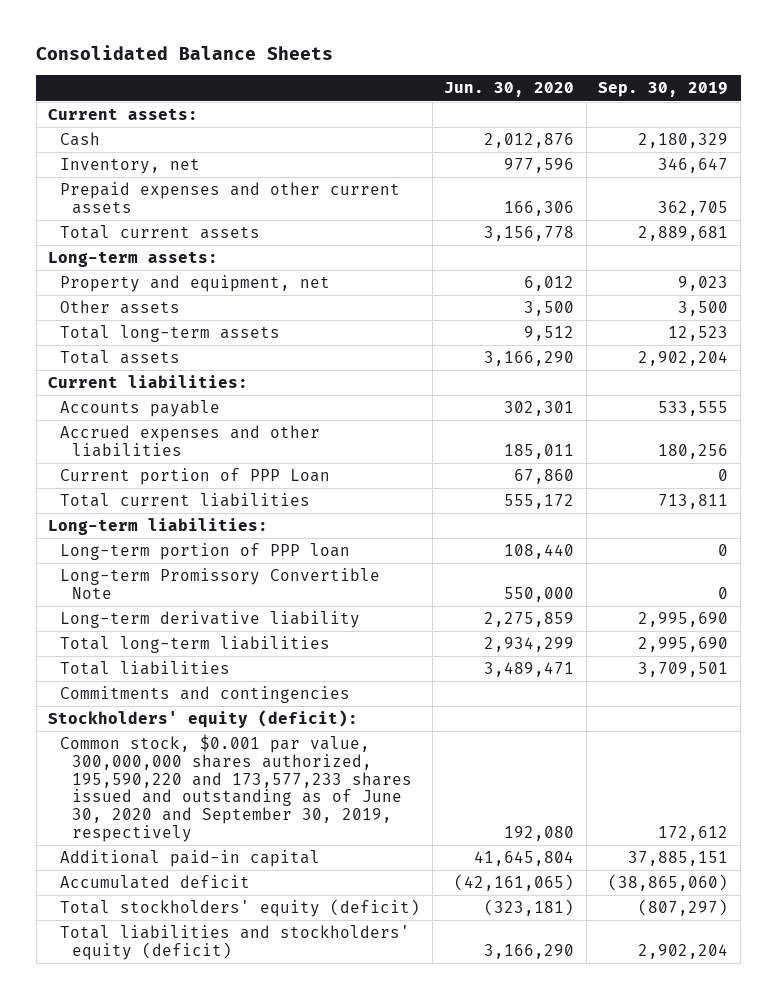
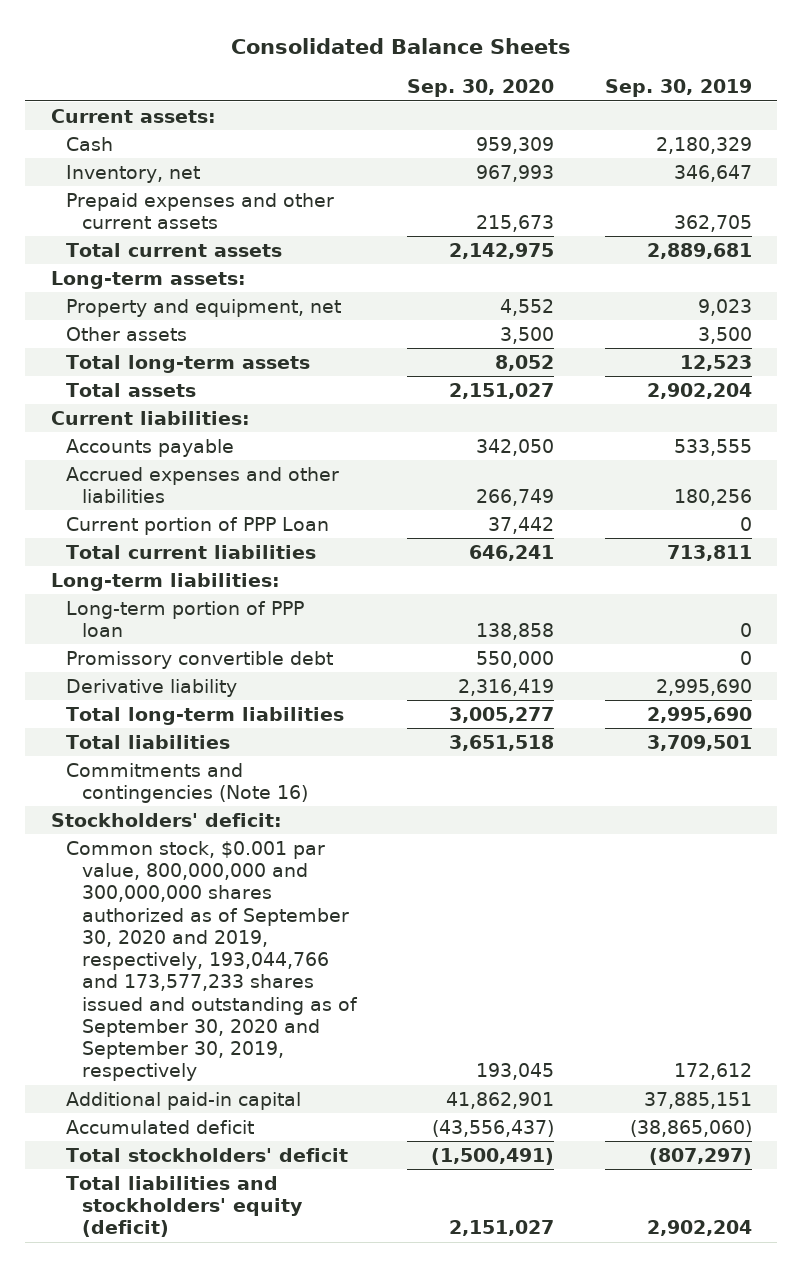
- | Jun. 30, 2020 | Sep. 30, 2019
+ | Sep. 30, 2020 | Sep. 30, 2019
- Long-term Promissory Convertible Note | 550,000 | 0
- Long-term derivative liability | 2,275,859 | 2,995,690
+ Promissory convertible debt | 550,000 | 0
+ Derivative liability | 2,316,419 | 2,995,690
- Commitments and contingencies
- Stockholders' equity (deficit):
- Common stock, $0.001 par value, 300,000,000 shares authorized, 195,590,220 and 173,577,233 shares issued and outstanding as of June 30, 2020 and September 30, 2019, respectively | 192,080 | 172,612
+ Commitments and contingencies (Note 16)
+ Stockholders' deficit:
+ Common stock, $0.001 par value, 800,000,000 and 300,000,000 shares authorized as of September 30, 2020 and 2019, respectively, 193,044,766 and 173,577,233 shares issued and outstanding as of September 30, 2020 and September 30, 2019, respectively | 193,045 | 172,612
- Total stockholders' equity (deficit) | (323,181) | (807,297)
+ Total stockholders' deficit | (1,500,491) | (807,297)

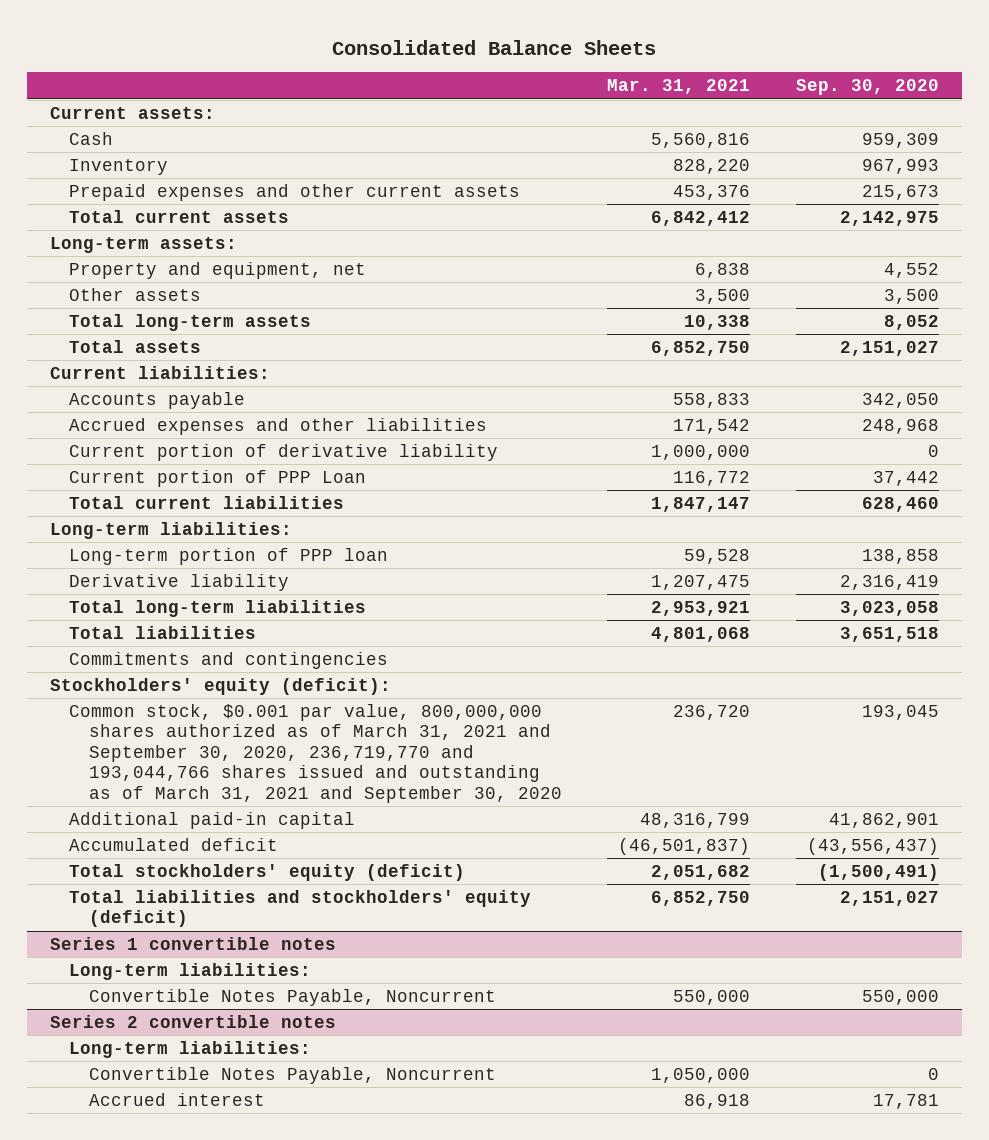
- | Sep. 30, 2020 | Sep. 30, 2019
+ | Mar. 31, 2021 | Sep. 30, 2020
- Inventory, net | 967,993 | 346,647
+ Inventory | 828,220 | 967,993
- Accrued expenses and other liabilities | 266,749 | 180,256
+ Accrued expenses and other liabilities | 171,542 | 248,968
+ Current portion of derivative liability | 1,000,000 | 0
- Total current liabilities | 646,241 | 713,811
+ Total current liabilities | 1,847,147 | 628,460
- Promissory convertible debt | 550,000 | 0
- Total long-term liabilities | 3,005,277 | 2,995,690
+ Total long-term liabilities | 2,953,921 | 3,023,058
- Commitments and contingencies (Note 16)
- Stockholders' deficit:
- Common stock, $0.001 par value, 800,000,000 and 300,000,000 shares authorized as of September 30, 2020 and 2019, respectively, 193,044,766 and 173,577,233 shares issued and outstanding as of September 30, 2020 and September 30, 2019, respectively | 193,045 | 172,612
+ Commitments and contingencies
+ Stockholders' equity (deficit):
+ Common stock, $0.001 par value, 800,000,000 shares authorized as of March 31, 2021 and September 30, 2020, 236,719,770 and 193,044,766 shares issued and outstanding as of March 31, 2021 and September 30, 2020 | 236,720 | 193,045
- Total stockholders' deficit | (1,500,491) | (807,297)
+ Total stockholders' equity (deficit) | 2,051,682 | (1,500,491)
+ Series 1 convertible notes
+ Long-term liabilities:
+ Convertible Notes Payable, Noncurrent | 550,000 | 550,000
+ Series 2 convertible notes
+ Long-term liabilities:
+ Convertible Notes Payable, Noncurrent | 1,050,000 | 0
+ Accrued interest | 86,918 | 17,781

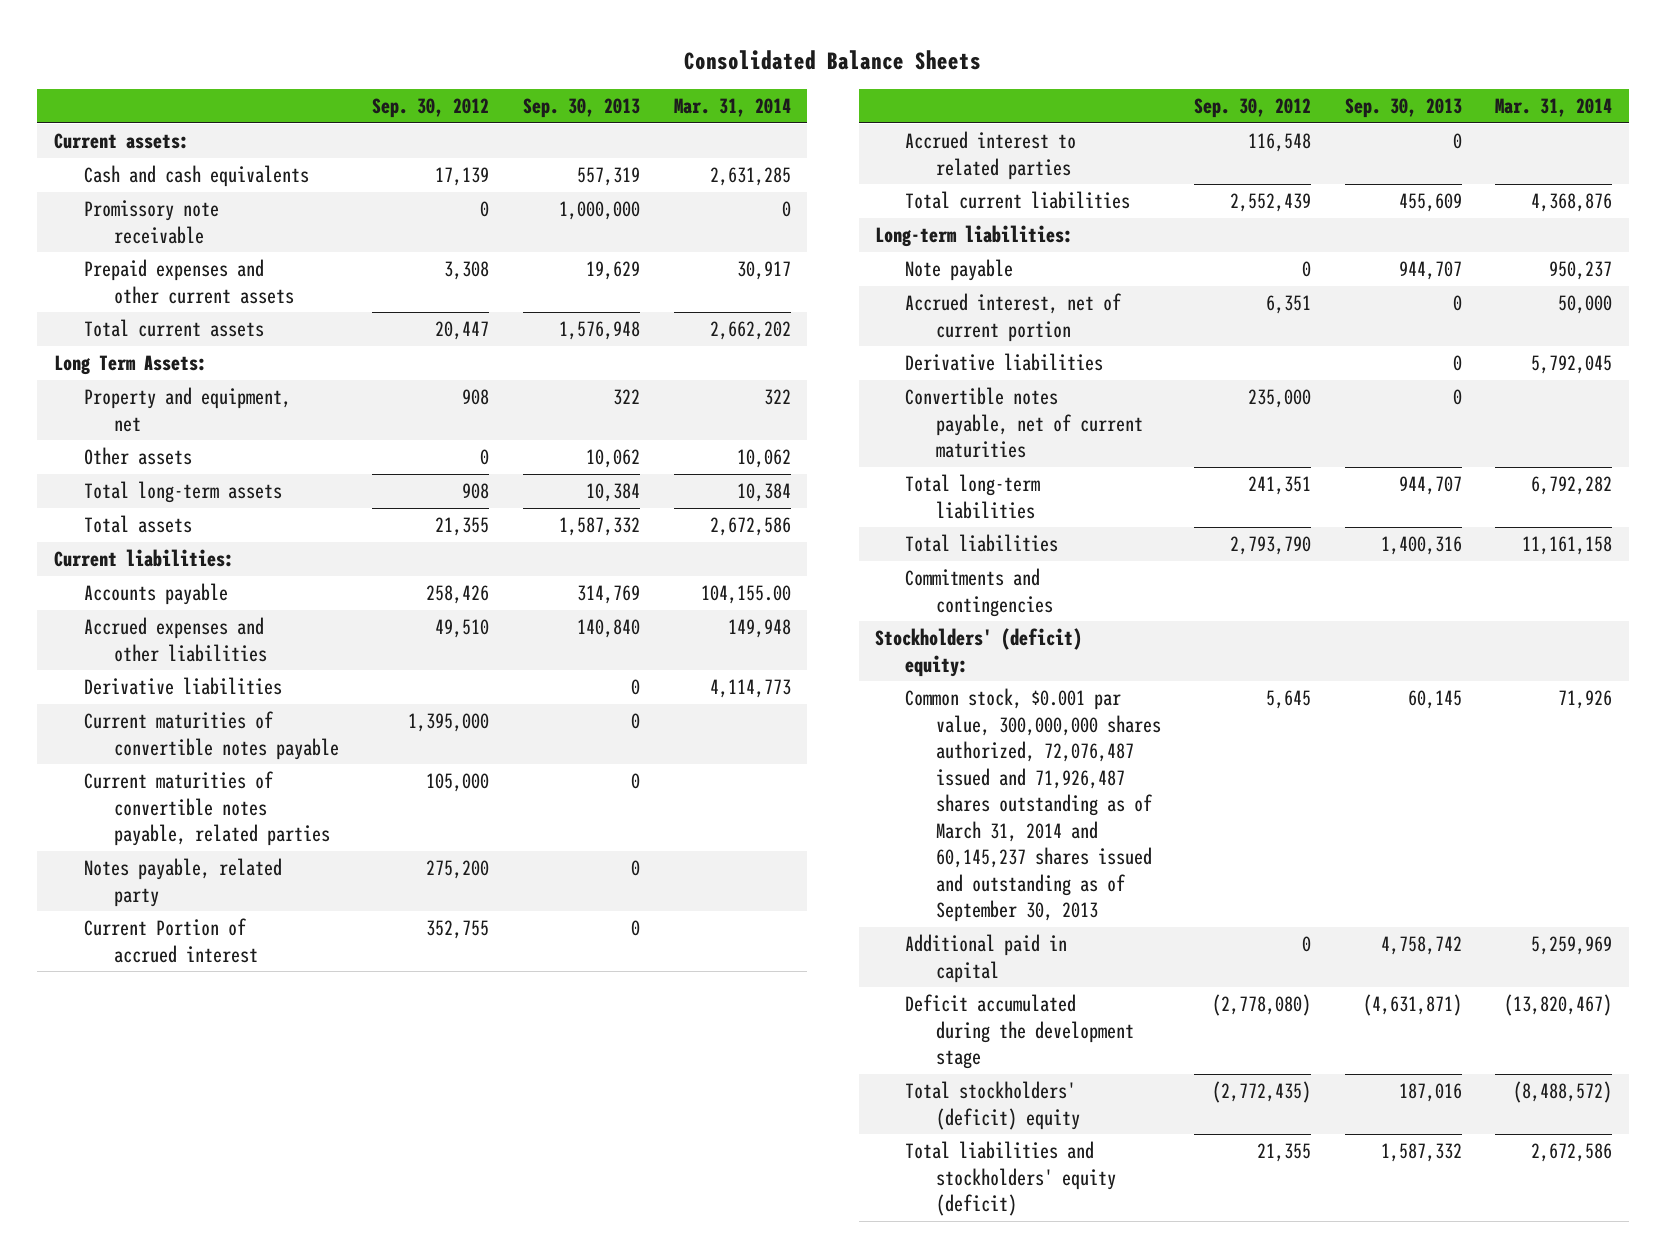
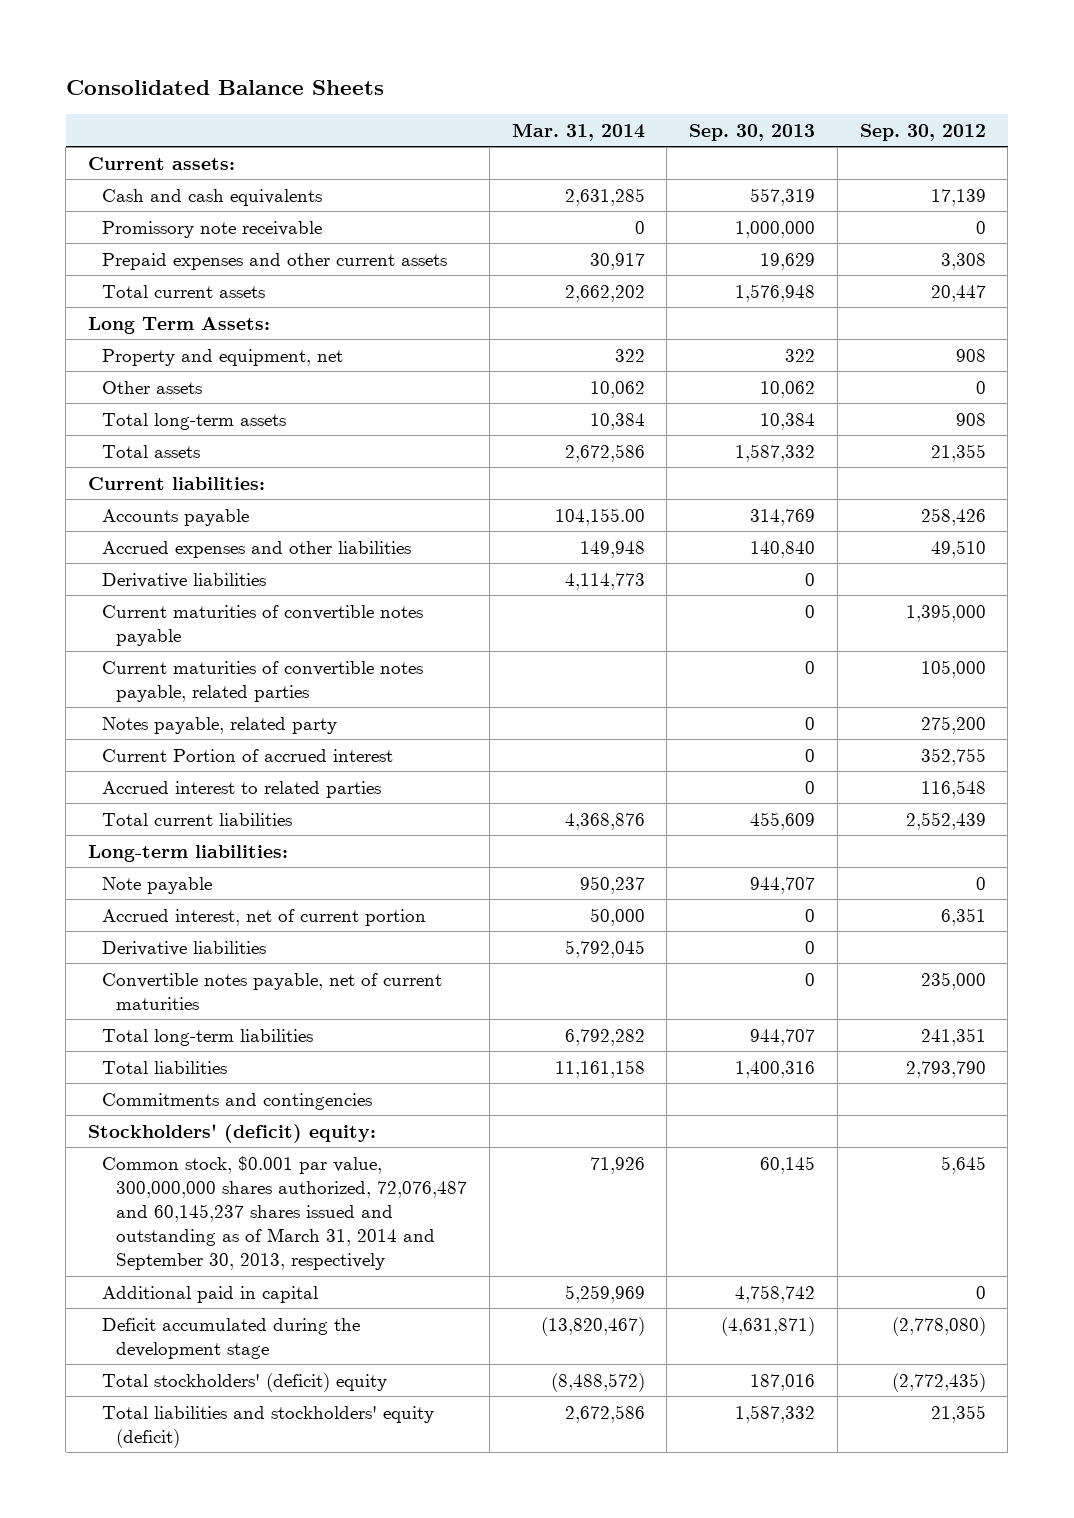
- | Sep. 30, 2012 | Sep. 30, 2013 | Mar. 31, 2014
+ | Mar. 31, 2014 | Sep. 30, 2013 | Sep. 30, 2012
- Common stock, $0.001 par value, 300,000,000 shares authorized, 72,076,487 issued and 71,926,487 shares outstanding as of March 31, 2014 and 60,145,237 shares issued and outstanding as of September 30, 2013 | 5,645 | 60,145 | 71,926
+ Common stock, $0.001 par value, 300,000,000 shares authorized, 72,076,487 and 60,145,237 shares issued and outstanding as of March 31, 2014 and September 30, 2013, respectively | 71,926 | 60,145 | 5,645

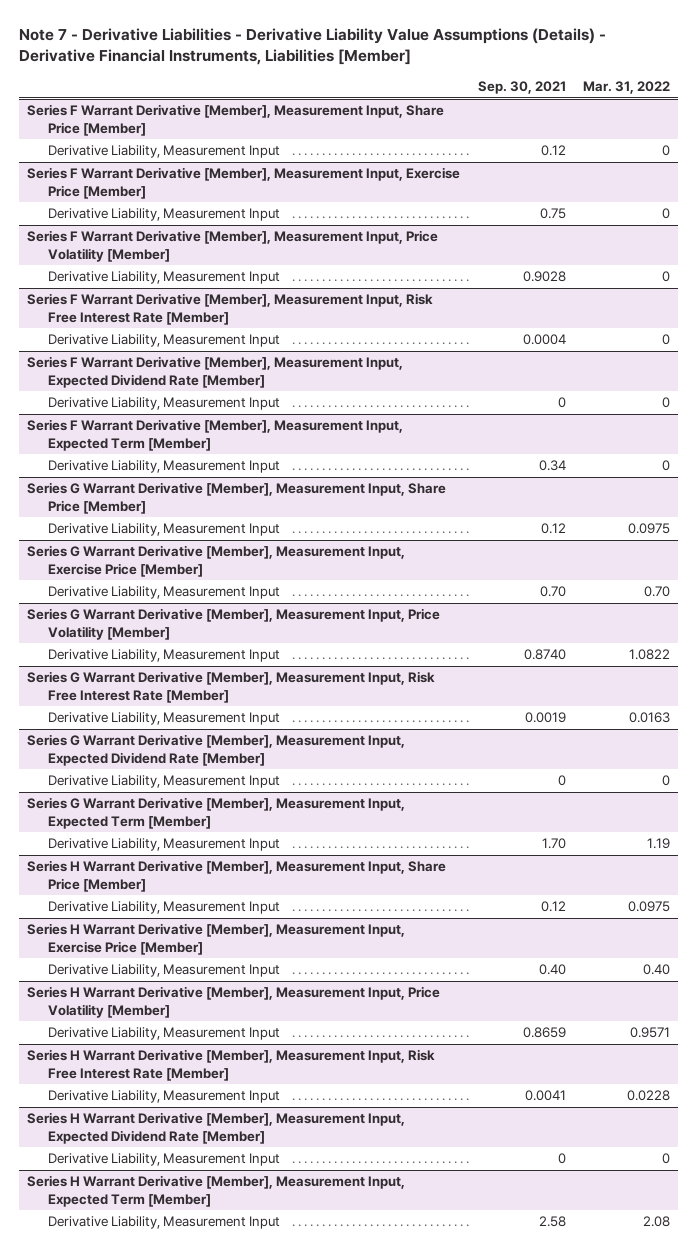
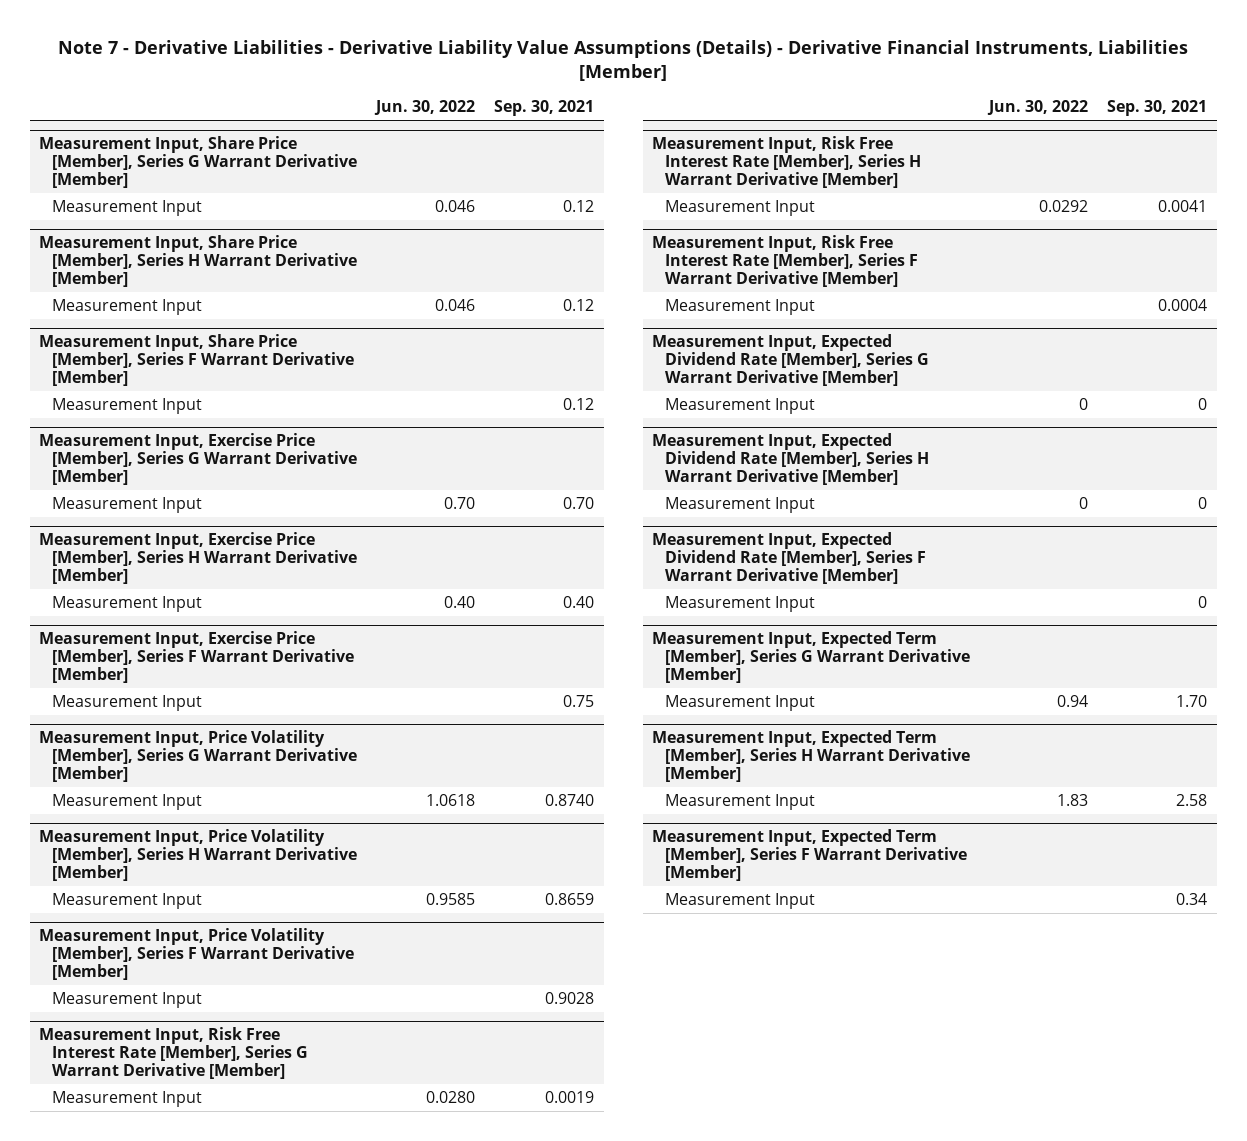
- | Sep. 30, 2021 | Mar. 31, 2022
+ | Jun. 30, 2022 | Sep. 30, 2021
- Series F Warrant Derivative [Member], Measurement Input, Share Price [Member]
- Derivative Liability, Measurement Input | 0.12 | 0
- Series F Warrant Derivative [Member], Measurement Input, Exercise Price [Member]
- Derivative Liability, Measurement Input | 0.75 | 0
- Series F Warrant Derivative [Member], Measurement Input, Price Volatility [Member]
- Derivative Liability, Measurement Input | 0.9028 | 0
- Series F Warrant Derivative [Member], Measurement Input, Risk Free Interest Rate [Member]
- Derivative Liability, Measurement Input | 0.0004 | 0
- Series F Warrant Derivative [Member], Measurement Input, Expected Dividend Rate [Member]
- Derivative Liability, Measurement Input | 0 | 0
- Series F Warrant Derivative [Member], Measurement Input, Expected Term [Member]
- Derivative Liability, Measurement Input | 0.34 | 0
- Series G Warrant Derivative [Member], Measurement Input, Share Price [Member]
- Derivative Liability, Measurement Input | 0.12 | 0.0975
- Series G Warrant Derivative [Member], Measurement Input, Exercise Price [Member]
- Derivative Liability, Measurement Input | 0.70 | 0.70
- Series G Warrant Derivative [Member], Measurement Input, Price Volatility [Member]
- Derivative Liability, Measurement Input | 0.8740 | 1.0822
- Series G Warrant Derivative [Member], Measurement Input, Risk Free Interest Rate [Member]
- Derivative Liability, Measurement Input | 0.0019 | 0.0163
- Series G Warrant Derivative [Member], Measurement Input, Expected Dividend Rate [Member]
- Derivative Liability, Measurement Input | 0 | 0
- Series G Warrant Derivative [Member], Measurement Input, Expected Term [Member]
- Derivative Liability, Measurement Input | 1.70 | 1.19
- Series H Warrant Derivative [Member], Measurement Input, Share Price [Member]
- Derivative Liability, Measurement Input | 0.12 | 0.0975
- Series H Warrant Derivative [Member], Measurement Input, Exercise Price [Member]
- Derivative Liability, Measurement Input | 0.40 | 0.40
- Series H Warrant Derivative [Member], Measurement Input, Price Volatility [Member]
- Derivative Liability, Measurement Input | 0.8659 | 0.9571
- Series H Warrant Derivative [Member], Measurement Input, Risk Free Interest Rate [Member]
- Derivative Liability, Measurement Input | 0.0041 | 0.0228
- Series H Warrant Derivative [Member], Measurement Input, Expected Dividend Rate [Member]
- Derivative Liability, Measurement Input | 0 | 0
- Series H Warrant Derivative [Member], Measurement Input, Expected Term [Member]
- Derivative Liability, Measurement Input | 2.58 | 2.08
+ Measurement Input, Share Price [Member], Series G Warrant Derivative [Member]
+ Measurement Input | 0.046 | 0.12
+ Measurement Input, Share Price [Member], Series H Warrant Derivative [Member]
+ Measurement Input | 0.046 | 0.12
+ Measurement Input, Share Price [Member], Series F Warrant Derivative [Member]
+ Measurement Input | | 0.12
+ Measurement Input, Exercise Price [Member], Series G Warrant Derivative [Member]
+ Measurement Input | 0.70 | 0.70
+ Measurement Input, Exercise Price [Member], Series H Warrant Derivative [Member]
+ Measurement Input | 0.40 | 0.40
+ Measurement Input, Exercise Price [Member], Series F Warrant Derivative [Member]
+ Measurement Input | | 0.75
+ Measurement Input, Price Volatility [Member], Series G Warrant Derivative [Member]
+ Measurement Input | 1.0618 | 0.8740
+ Measurement Input, Price Volatility [Member], Series H Warrant Derivative [Member]
+ Measurement Input | 0.9585 | 0.8659
+ Measurement Input, Price Volatility [Member], Series F Warrant Derivative [Member]
+ Measurement Input | | 0.9028
+ Measurement Input, Risk Free Interest Rate [Member], Series G Warrant Derivative [Member]
+ Measurement Input | 0.0280 | 0.0019
+ Measurement Input, Risk Free Interest Rate [Member], Series H Warrant Derivative [Member]
+ Measurement Input | 0.0292 | 0.0041
+ Measurement Input, Risk Free Interest Rate [Member], Series F Warrant Derivative [Member]
+ Measurement Input | | 0.0004
+ Measurement Input, Expected Dividend Rate [Member], Series G Warrant Derivative [Member]
+ Measurement Input | 0 | 0
+ Measurement Input, Expected Dividend Rate [Member], Series H Warrant Derivative [Member]
+ Measurement Input | 0 | 0
+ Measurement Input, Expected Dividend Rate [Member], Series F Warrant Derivative [Member]
+ Measurement Input | | 0
+ Measurement Input, Expected Term [Member], Series G Warrant Derivative [Member]
+ Measurement Input | 0.94 | 1.70
+ Measurement Input, Expected Term [Member], Series H Warrant Derivative [Member]
+ Measurement Input | 1.83 | 2.58
+ Measurement Input, Expected Term [Member], Series F Warrant Derivative [Member]
+ Measurement Input | | 0.34

